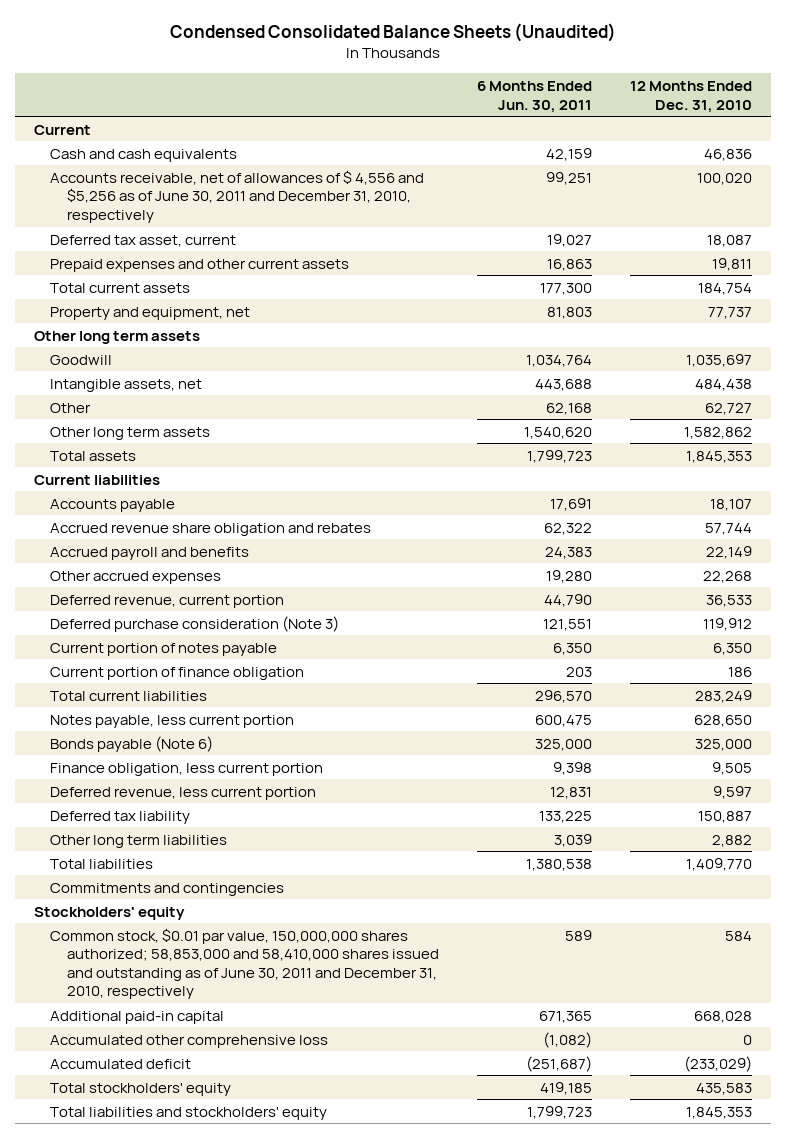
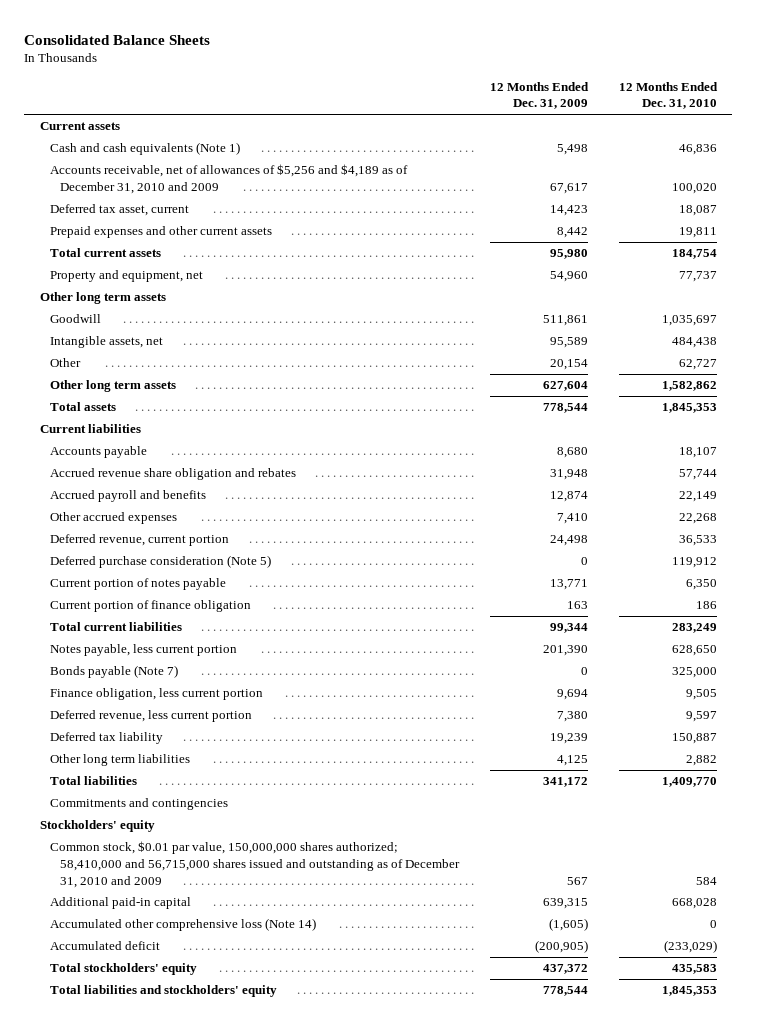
- Condensed Consolidated Balance Sheets (Unaudited)
+ Consolidated Balance Sheets
- | 6 Months Ended Jun. 30, 2011 | 12 Months Ended Dec. 31, 2010
+ | 12 Months Ended Dec. 31, 2009 | 12 Months Ended Dec. 31, 2010
- Current
- Cash and cash equivalents | 42,159 | 46,836
- Accounts receivable, net of allowances of $ 4,556 and $5,256 as of June 30, 2011 and December 31, 2010, respectively | 99,251 | 100,020
+ Current assets
+ Cash and cash equivalents (Note 1) | 5,498 | 46,836
+ Accounts receivable, net of allowances of $5,256 and $4,189 as of December 31, 2010 and 2009 | 67,617 | 100,020
- Deferred purchase consideration (Note 3) | 121,551 | 119,912
+ Deferred purchase consideration (Note 5) | 0 | 119,912
- Bonds payable (Note 6) | 325,000 | 325,000
+ Bonds payable (Note 7) | 0 | 325,000
- Common stock, $0.01 par value, 150,000,000 shares authorized; 58,853,000 and 58,410,000 shares issued and outstanding as of June 30, 2011 and December 31, 2010, respectively | 589 | 584
+ Common stock, $0.01 par value, 150,000,000 shares authorized; 58,410,000 and 56,715,000 shares issued and outstanding as of December 31, 2010 and 2009 | 567 | 584
- Accumulated other comprehensive loss | (1,082) | 0
+ Accumulated other comprehensive loss (Note 14) | (1,605) | 0

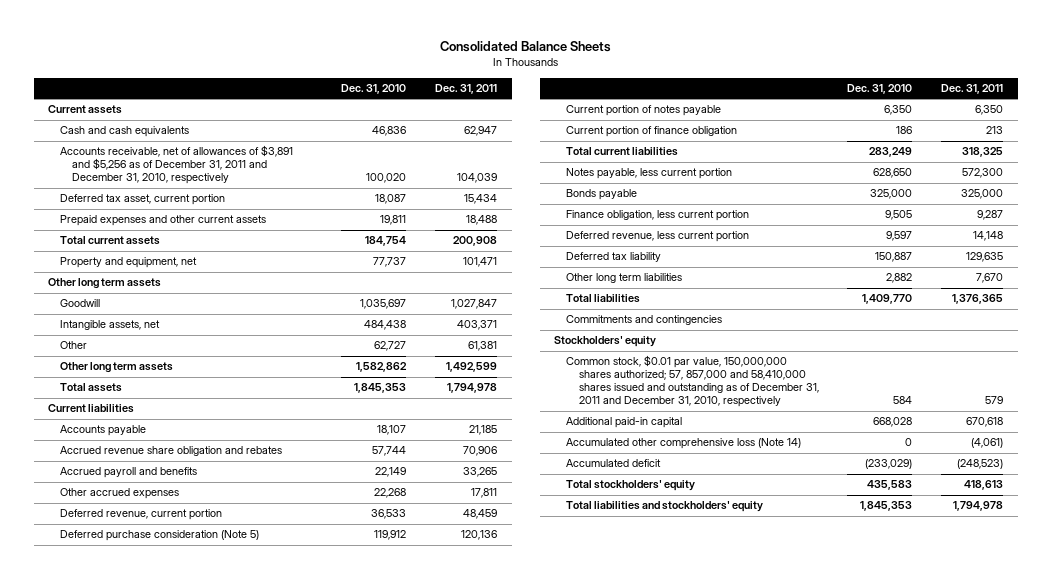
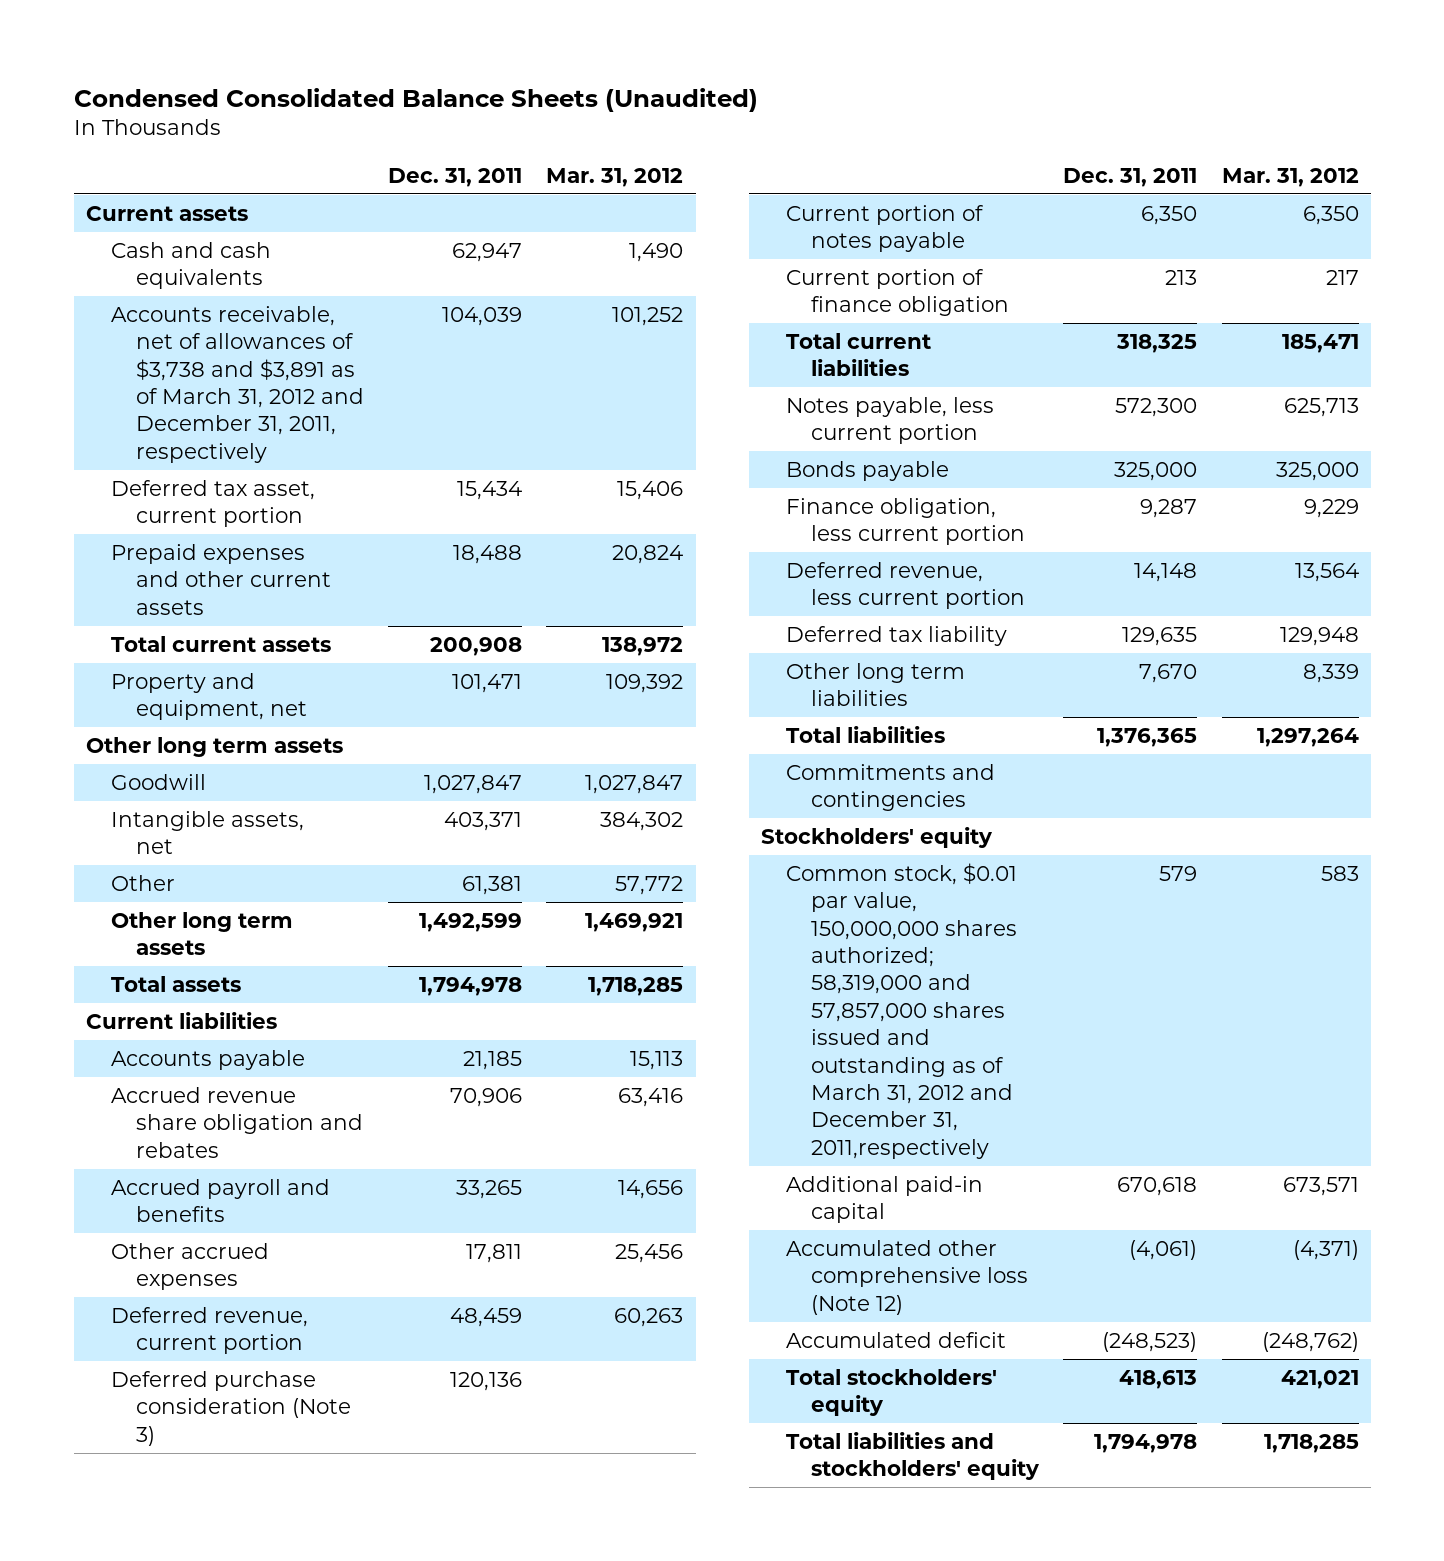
- Consolidated Balance Sheets
+ Condensed Consolidated Balance Sheets (Unaudited)
- | Dec. 31, 2010 | Dec. 31, 2011
+ | Dec. 31, 2011 | Mar. 31, 2012
- Accounts receivable, net of allowances of $3,891 and $5,256 as of December 31, 2011 and December 31, 2010, respectively | 100,020 | 104,039
+ Accounts receivable, net of allowances of $3,738 and $3,891 as of March 31, 2012 and December 31, 2011, respectively | 104,039 | 101,252
- Deferred purchase consideration (Note 5) | 119,912 | 120,136
+ Deferred purchase consideration (Note 3) | 120,136 |
- Common stock, $0.01 par value, 150,000,000 shares authorized; 57, 857,000 and 58,410,000 shares issued and outstanding as of December 31, 2011 and December 31, 2010, respectively | 584 | 579
+ Common stock, $0.01 par value, 150,000,000 shares authorized; 58,319,000 and 57,857,000 shares issued and outstanding as of March 31, 2012 and December 31, 2011,respectively | 579 | 583
- Accumulated other comprehensive loss (Note 14) | 0 | (4,061)
+ Accumulated other comprehensive loss (Note 12) | (4,061) | (4,371)

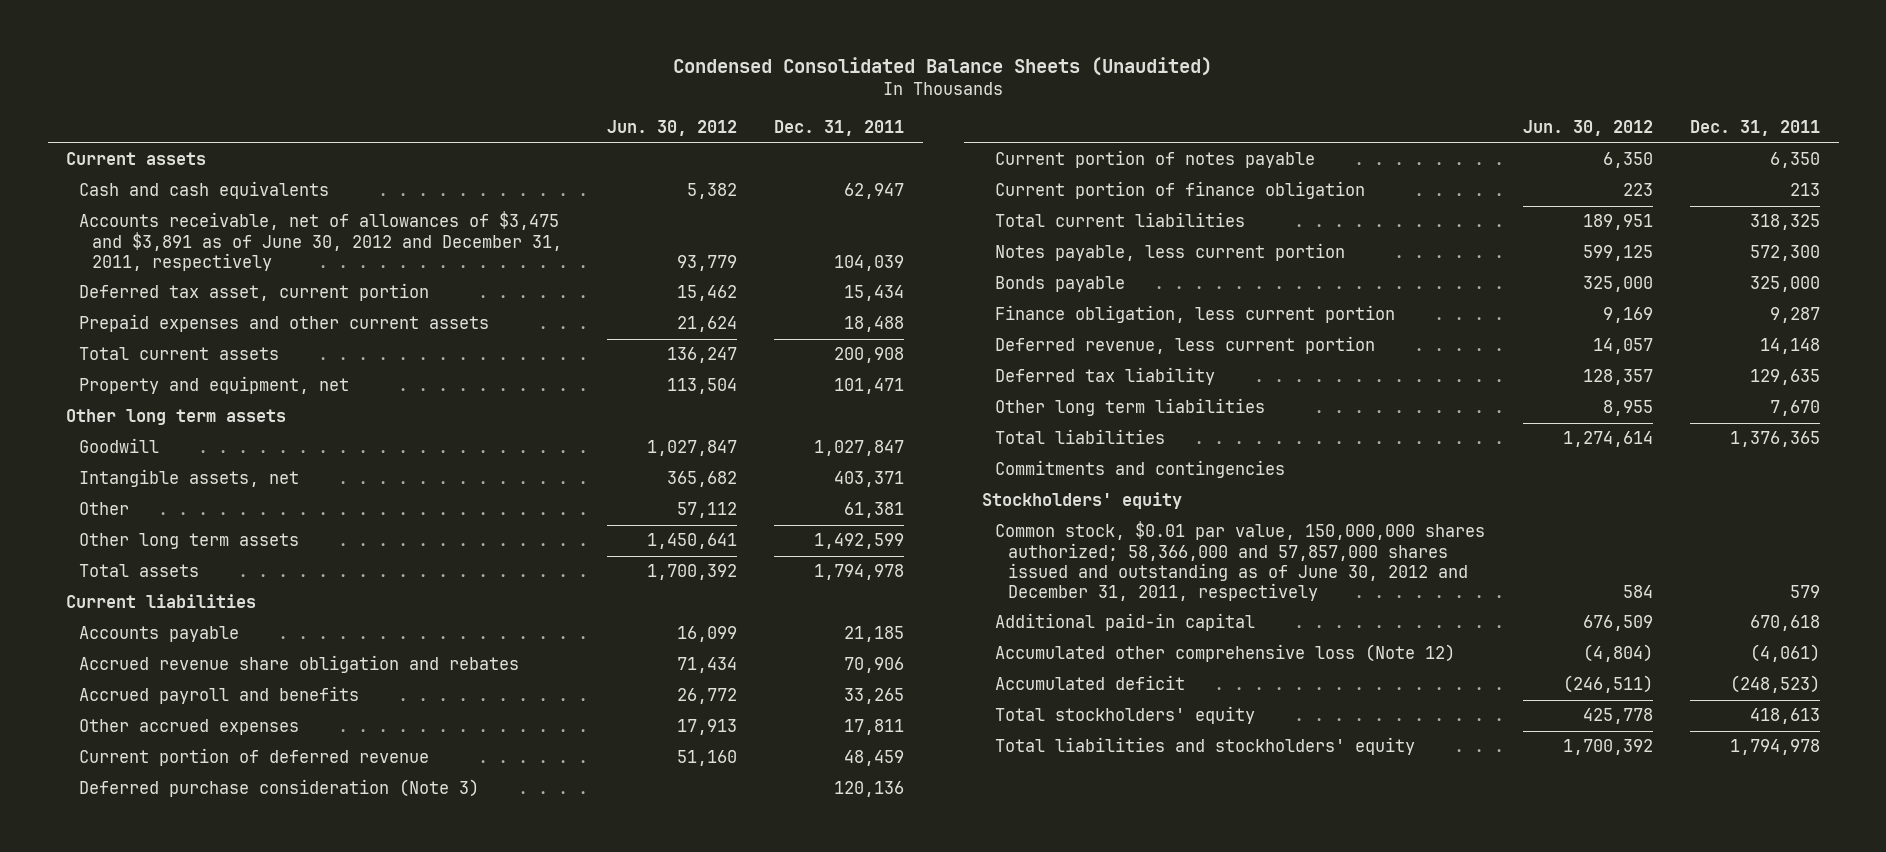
- | Dec. 31, 2011 | Mar. 31, 2012
+ | Jun. 30, 2012 | Dec. 31, 2011
- Accounts receivable, net of allowances of $3,738 and $3,891 as of March 31, 2012 and December 31, 2011, respectively | 104,039 | 101,252
+ Accounts receivable, net of allowances of $3,475 and $3,891 as of June 30, 2012 and December 31, 2011, respectively | 93,779 | 104,039
- Deferred revenue, current portion | 48,459 | 60,263
+ Current portion of deferred revenue | 51,160 | 48,459
- Common stock, $0.01 par value, 150,000,000 shares authorized; 58,319,000 and 57,857,000 shares issued and outstanding as of March 31, 2012 and December 31, 2011,respectively | 579 | 583
+ Common stock, $0.01 par value, 150,000,000 shares authorized; 58,366,000 and 57,857,000 shares issued and outstanding as of June 30, 2012 and December 31, 2011, respectively | 584 | 579

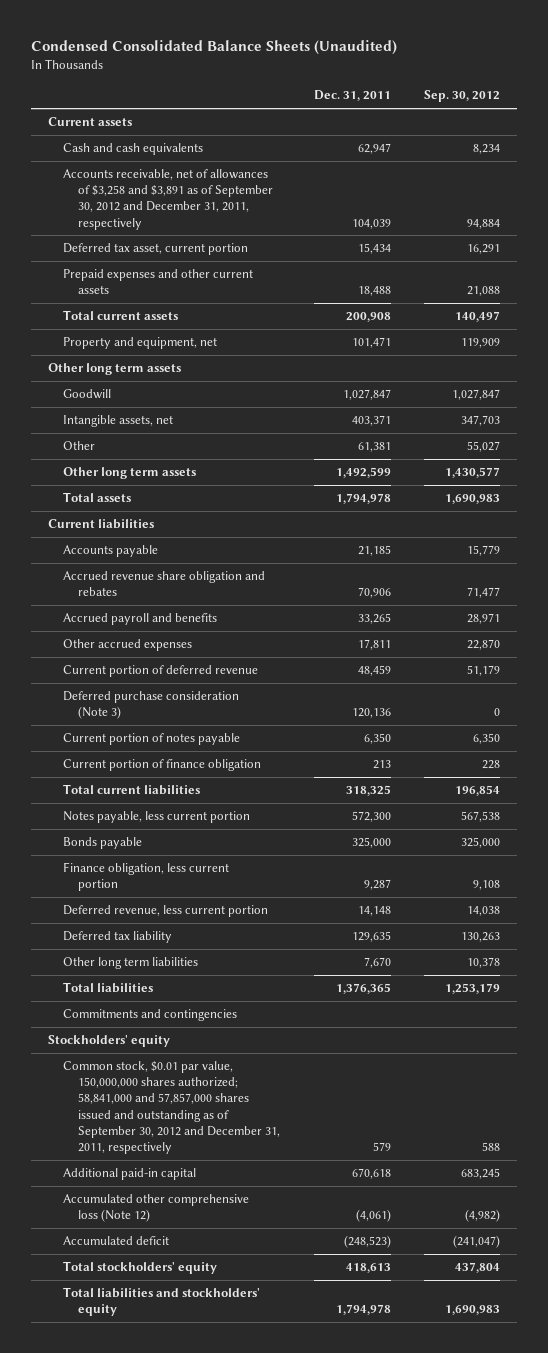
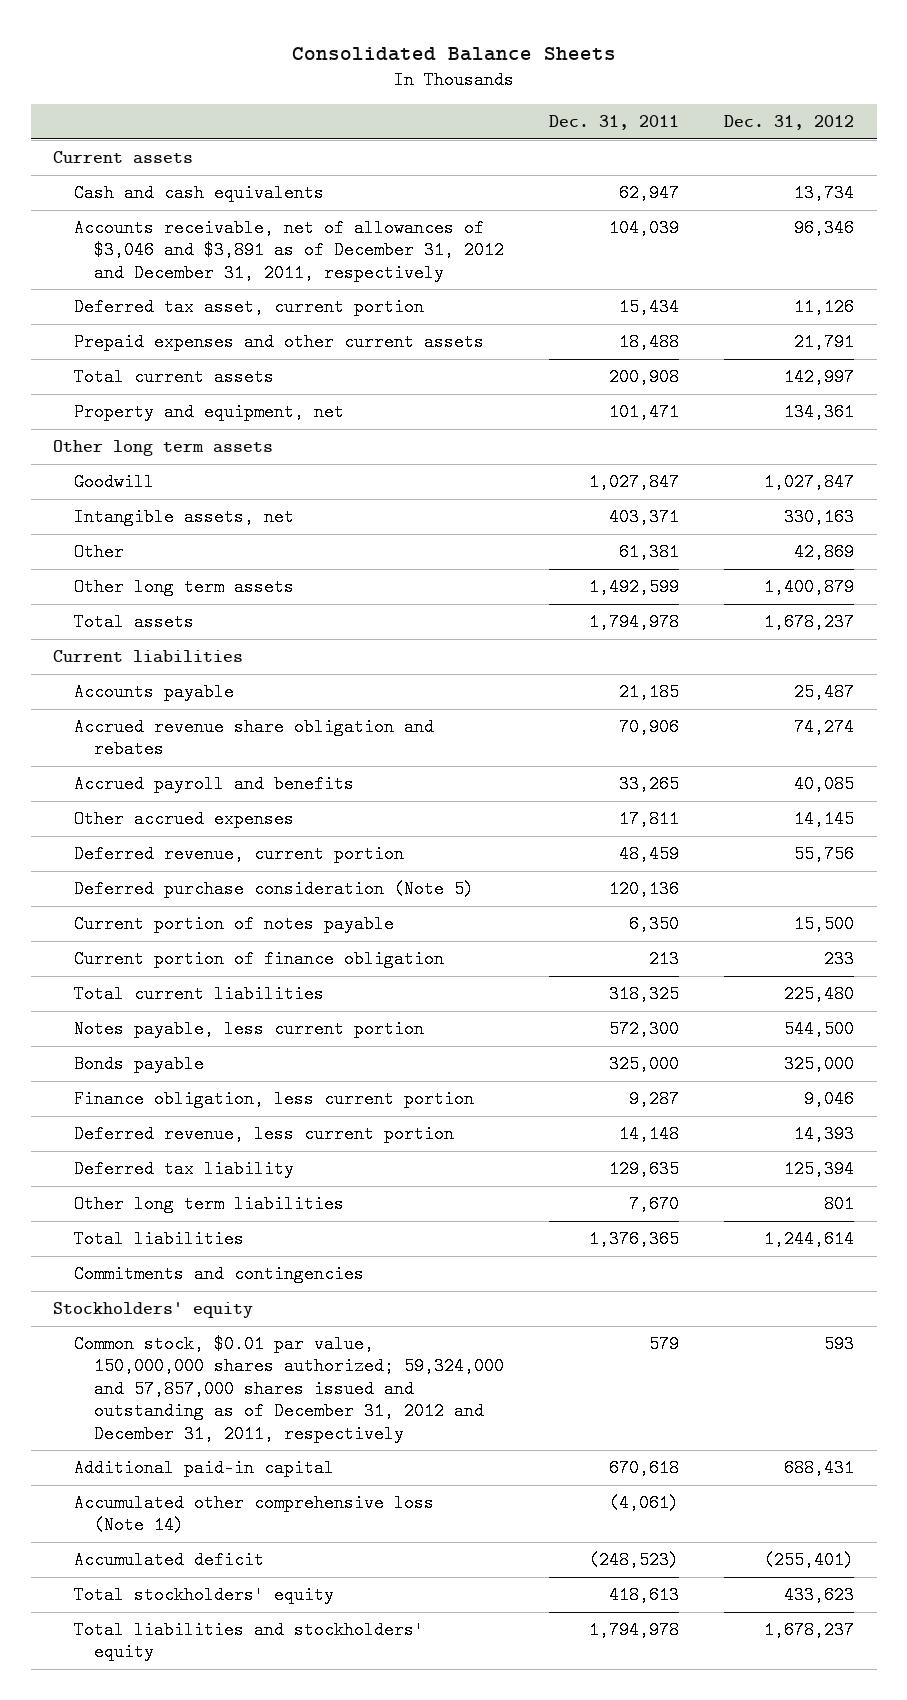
- Condensed Consolidated Balance Sheets (Unaudited)
+ Consolidated Balance Sheets
- | Dec. 31, 2011 | Sep. 30, 2012
+ | Dec. 31, 2011 | Dec. 31, 2012
- Accounts receivable, net of allowances of $3,258 and $3,891 as of September 30, 2012 and December 31, 2011, respectively | 104,039 | 94,884
+ Accounts receivable, net of allowances of $3,046 and $3,891 as of December 31, 2012 and December 31, 2011, respectively | 104,039 | 96,346
- Current portion of deferred revenue | 48,459 | 51,179
- Deferred purchase consideration (Note 3) | 120,136 | 0
+ Deferred revenue, current portion | 48,459 | 55,756
+ Deferred purchase consideration (Note 5) | 120,136 |
- Common stock, $0.01 par value, 150,000,000 shares authorized; 58,841,000 and 57,857,000 shares issued and outstanding as of September 30, 2012 and December 31, 2011, respectively | 579 | 588
+ Common stock, $0.01 par value, 150,000,000 shares authorized; 59,324,000 and 57,857,000 shares issued and outstanding as of December 31, 2012 and December 31, 2011, respectively | 579 | 593
- Accumulated other comprehensive loss (Note 12) | (4,061) | (4,982)
+ Accumulated other comprehensive loss (Note 14) | (4,061) |

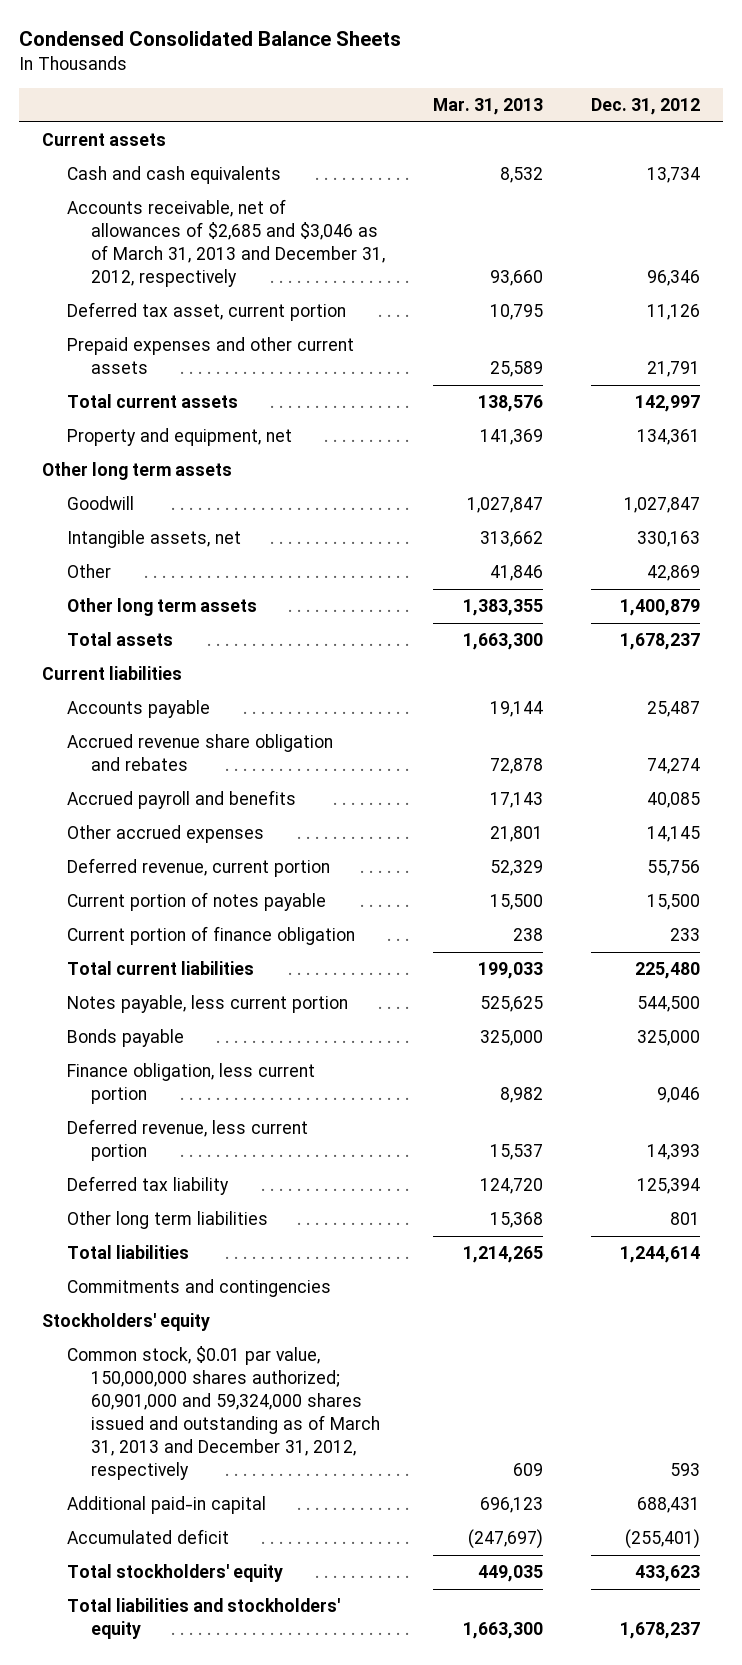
- Consolidated Balance Sheets
+ Condensed Consolidated Balance Sheets
- | Dec. 31, 2011 | Dec. 31, 2012
+ | Mar. 31, 2013 | Dec. 31, 2012
- Accounts receivable, net of allowances of $3,046 and $3,891 as of December 31, 2012 and December 31, 2011, respectively | 104,039 | 96,346
+ Accounts receivable, net of allowances of $2,685 and $3,046 as of March 31, 2013 and December 31, 2012, respectively | 93,660 | 96,346
- Deferred purchase consideration (Note 5) | 120,136 |
- Common stock, $0.01 par value, 150,000,000 shares authorized; 59,324,000 and 57,857,000 shares issued and outstanding as of December 31, 2012 and December 31, 2011, respectively | 579 | 593
+ Common stock, $0.01 par value, 150,000,000 shares authorized; 60,901,000 and 59,324,000 shares issued and outstanding as of March 31, 2013 and December 31, 2012, respectively | 609 | 593
- Accumulated other comprehensive loss (Note 14) | (4,061) |

